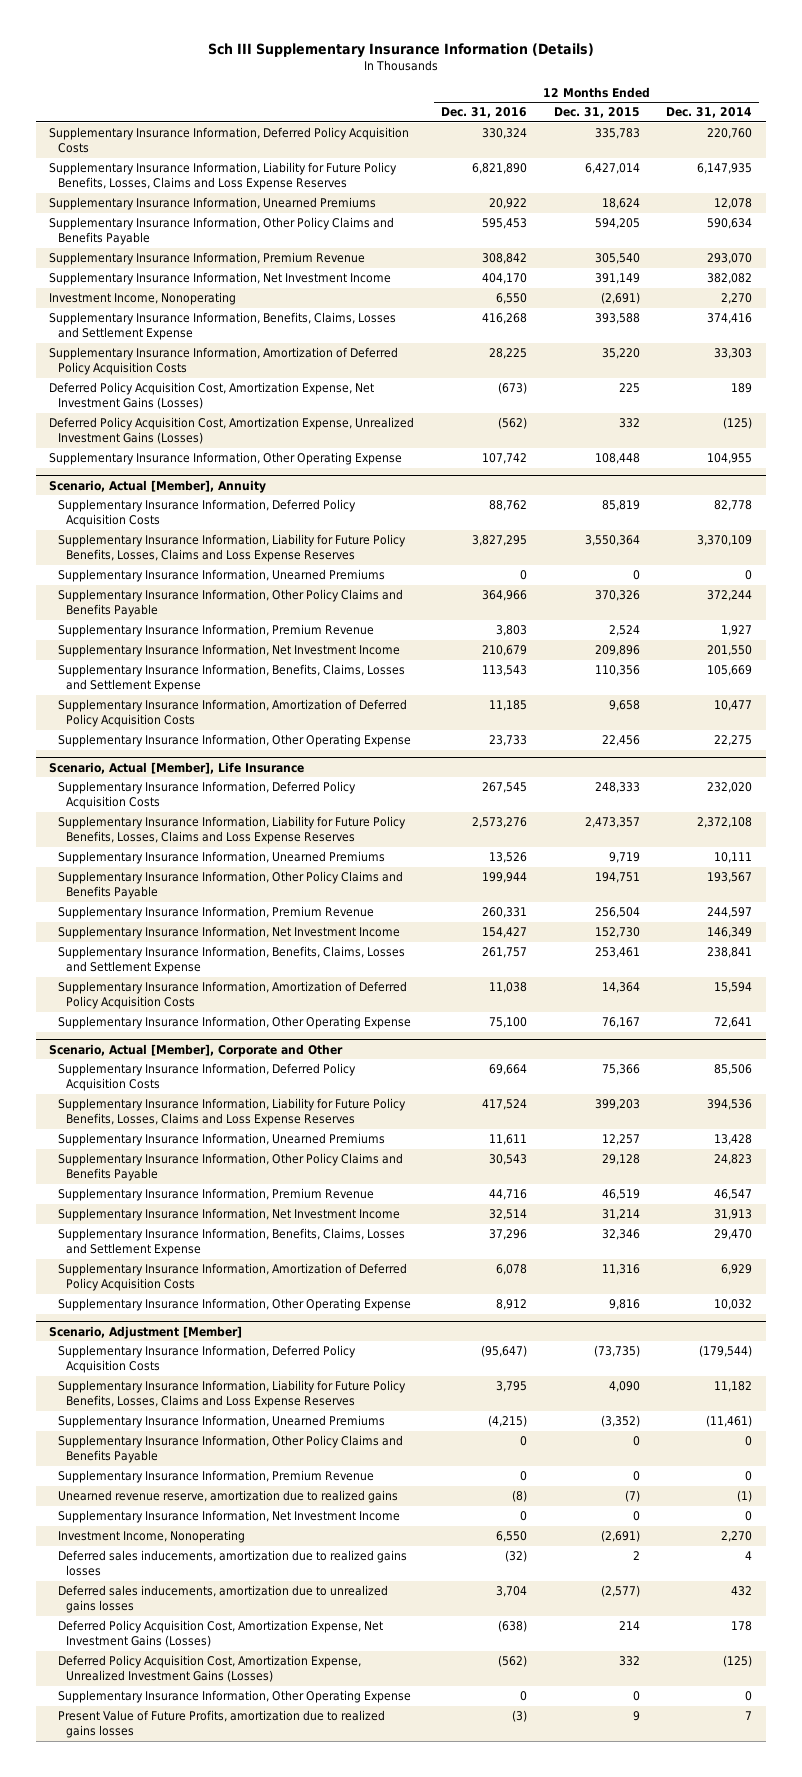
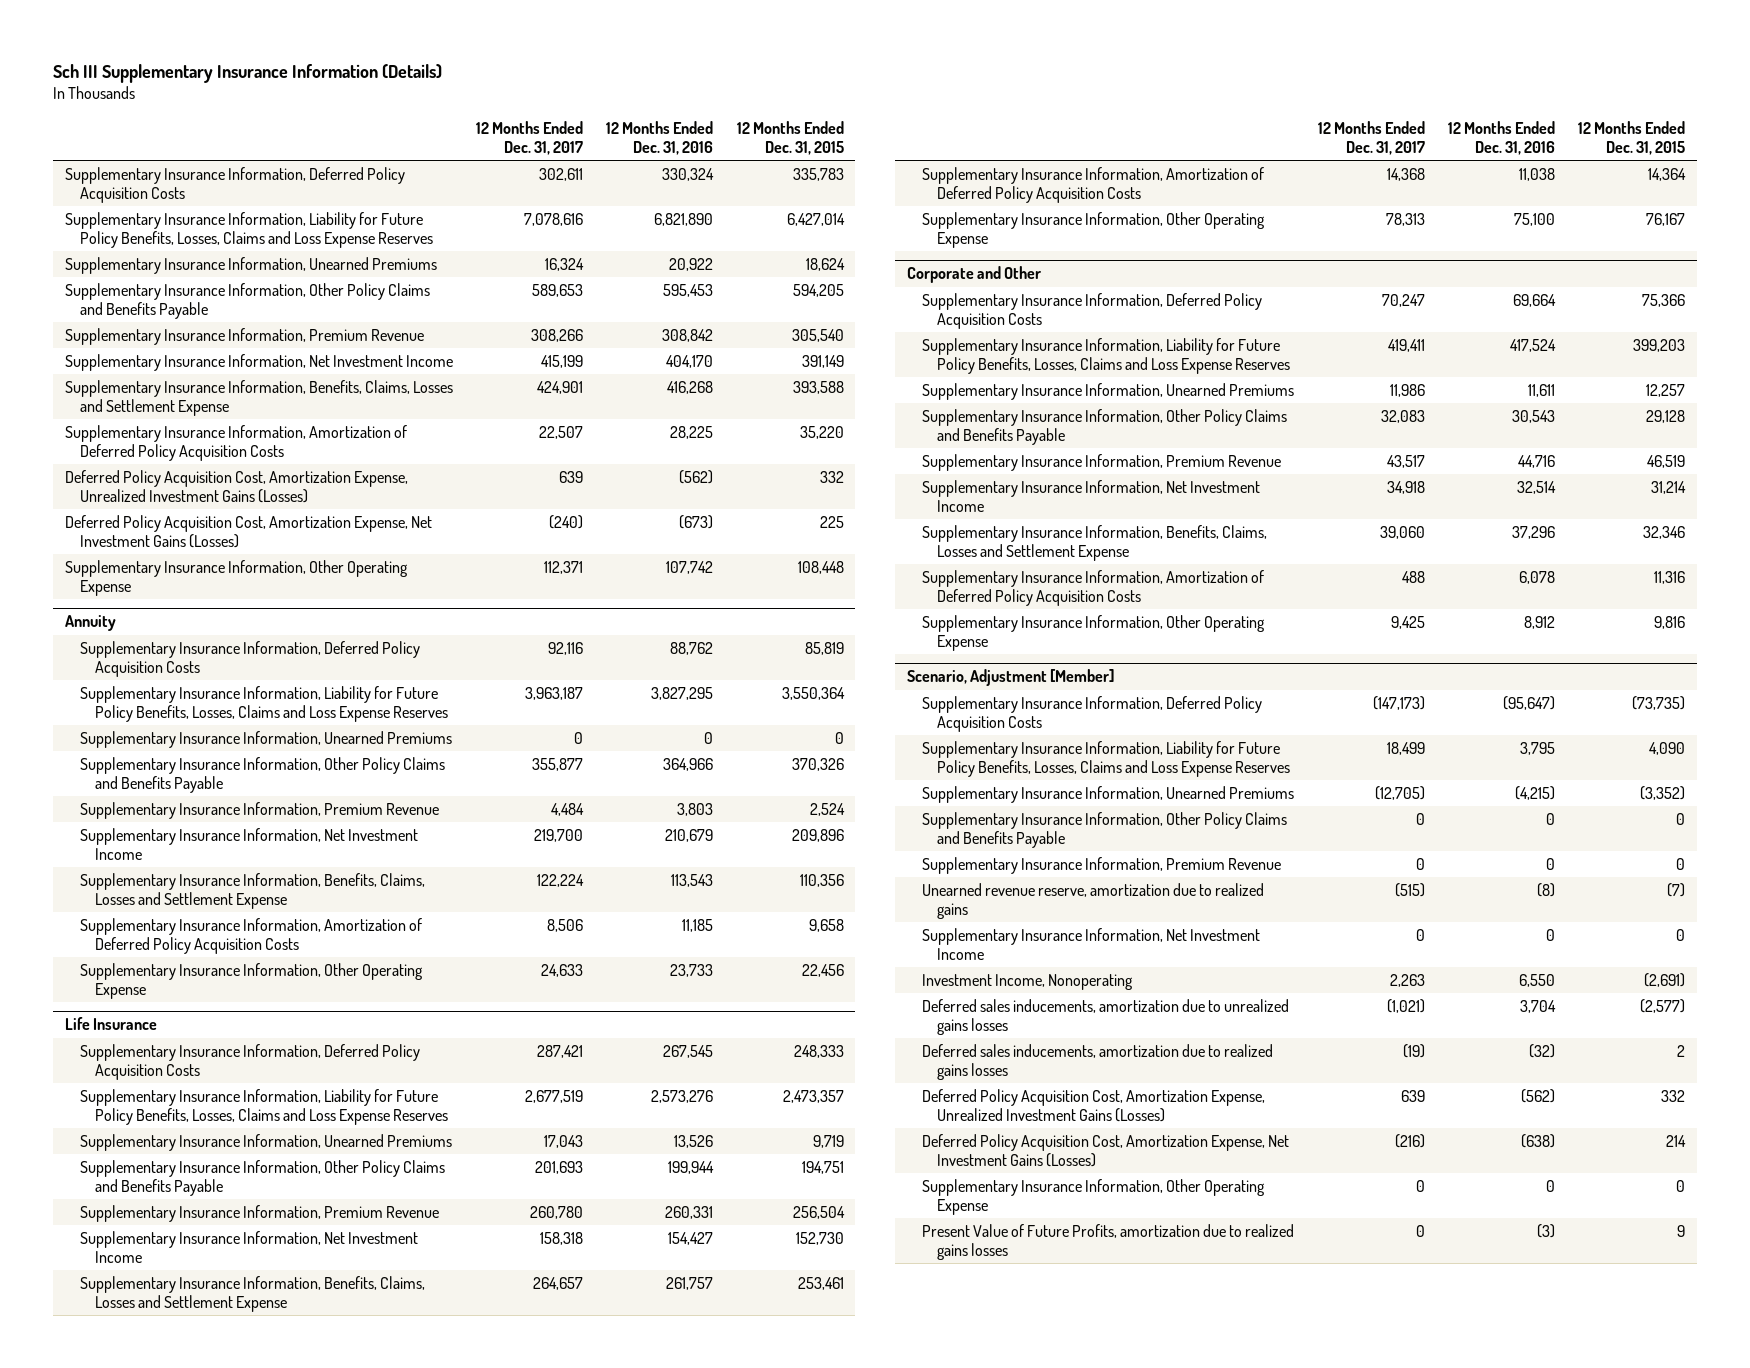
- | 12 Months Ended Dec. 31, 2016 | 12 Months Ended Dec. 31, 2015 | 12 Months Ended Dec. 31, 2014
+ | 12 Months Ended Dec. 31, 2017 | 12 Months Ended Dec. 31, 2016 | 12 Months Ended Dec. 31, 2015
- Investment Income, Nonoperating | 6,550 | (2,691) | 2,270
moved down: Deferred Policy Acquisition Cost, Amortization Expense, Net Investment Gains (Losses) | (240) | (673) | 225
- Scenario, Actual [Member], Annuity
+ Annuity
- Scenario, Actual [Member], Life Insurance
+ Life Insurance
- Scenario, Actual [Member], Corporate and Other
+ Corporate and Other
@ Scenario, Adjustment [Member]
moved down: Deferred sales inducements, amortization due to realized gains losses | (19) | (32) | 2
moved down: Deferred Policy Acquisition Cost, Amortization Expense, Net Investment Gains (Losses) | (216) | (638) | 214

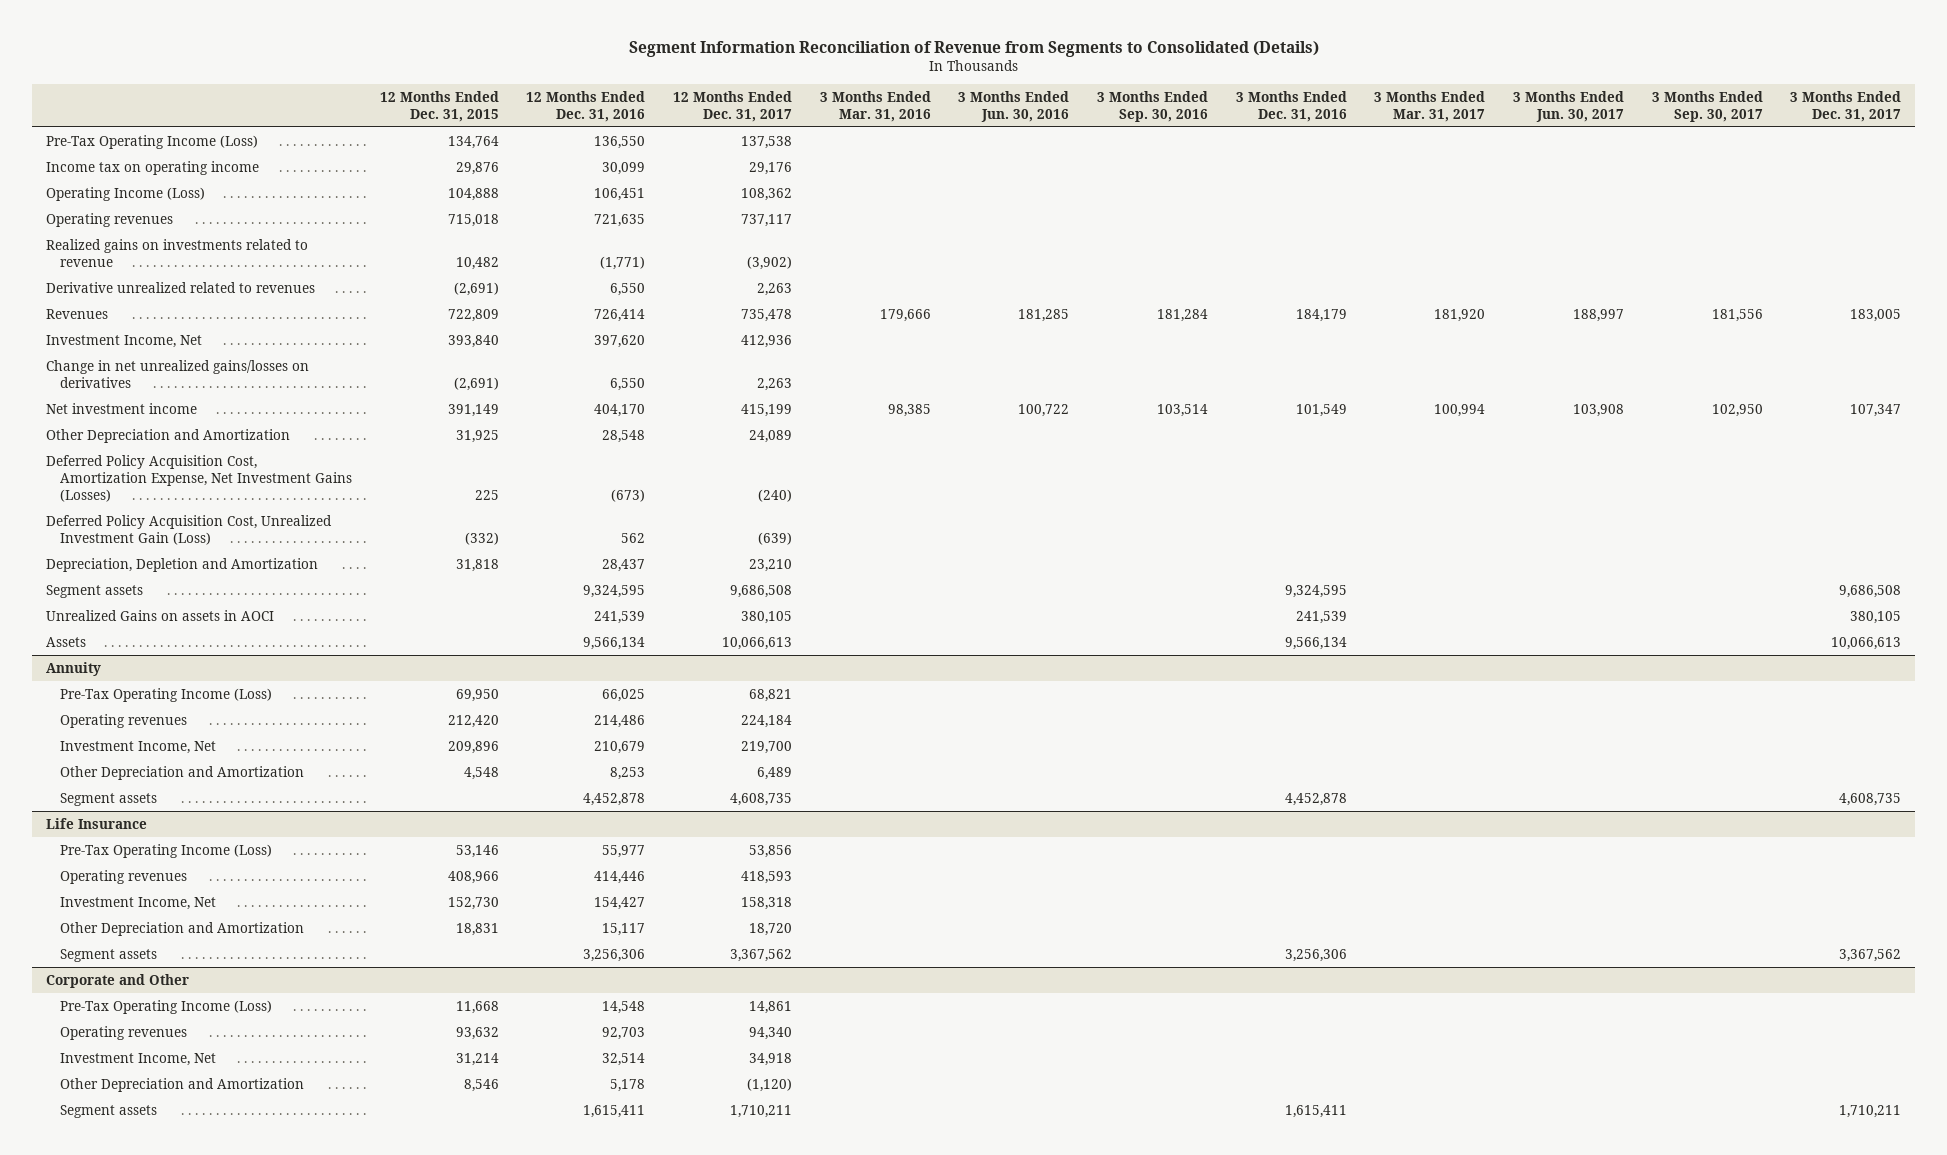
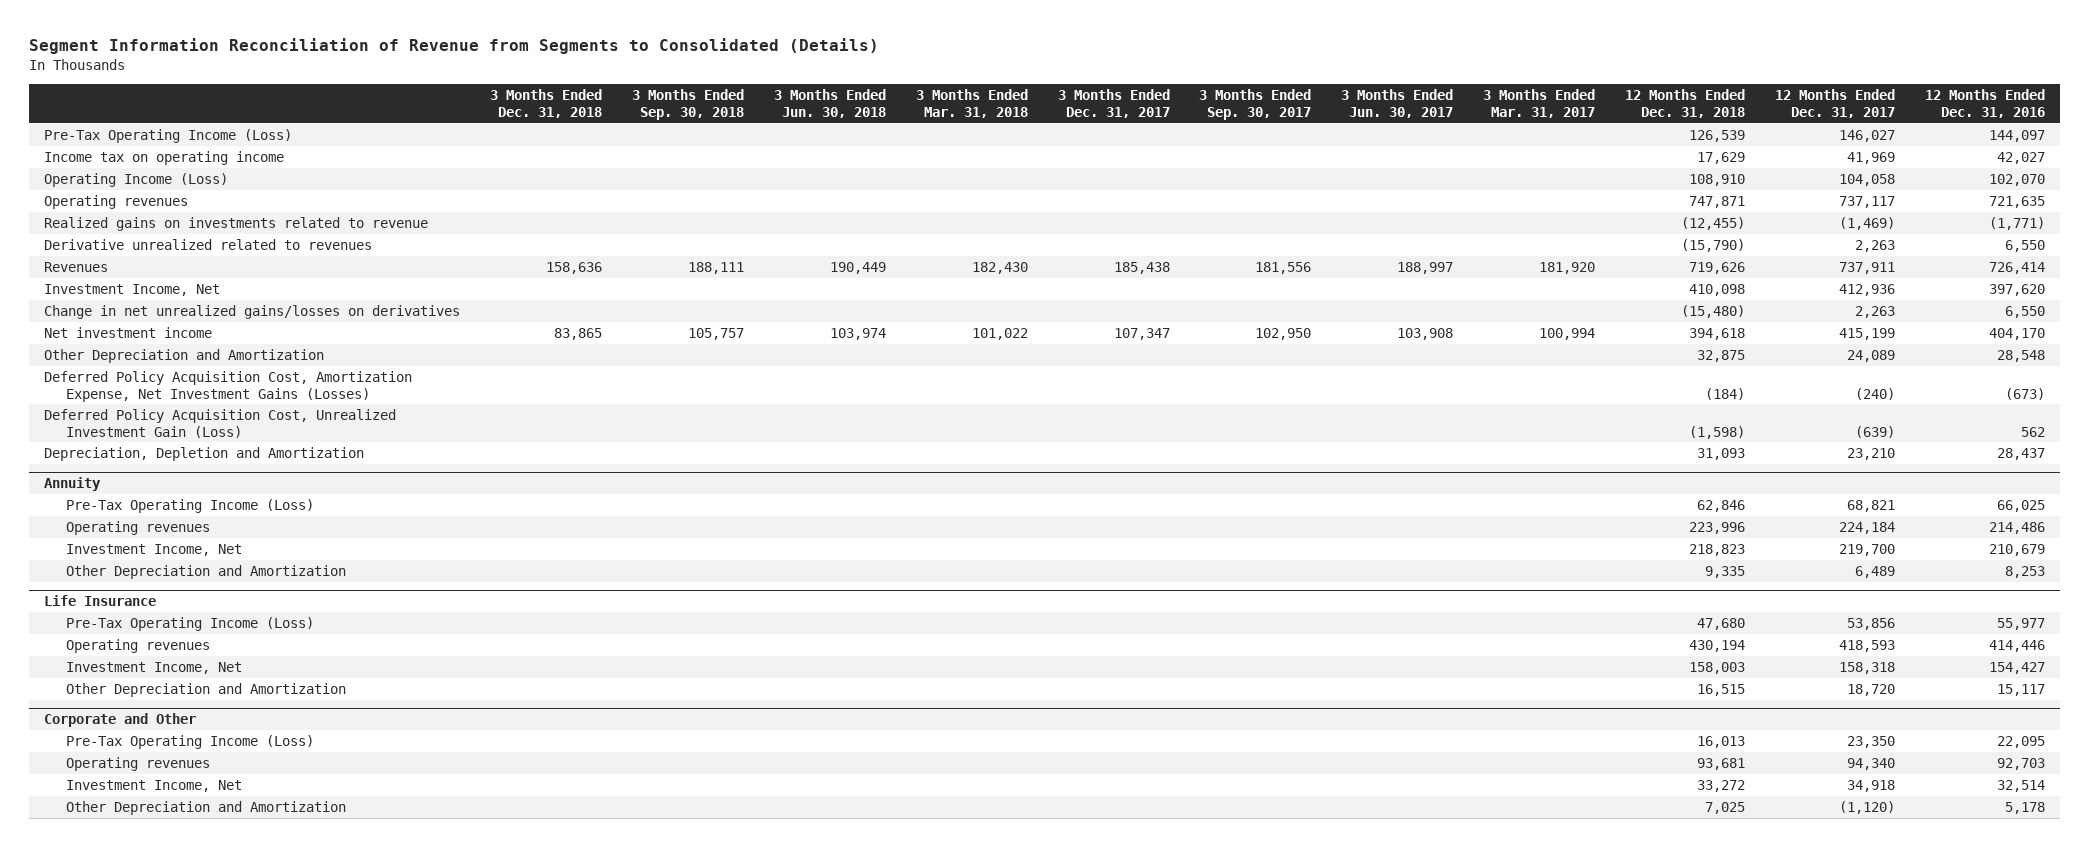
- | 12 Months Ended Dec. 31, 2015 | 12 Months Ended Dec. 31, 2016 | 12 Months Ended Dec. 31, 2017 | 3 Months Ended Mar. 31, 2016 | 3 Months Ended Jun. 30, 2016 | 3 Months Ended Sep. 30, 2016 | 3 Months Ended Dec. 31, 2016 | 3 Months Ended Mar. 31, 2017 | 3 Months Ended Jun. 30, 2017 | 3 Months Ended Sep. 30, 2017 | 3 Months Ended Dec. 31, 2017
+ | 3 Months Ended Dec. 31, 2018 | 3 Months Ended Sep. 30, 2018 | 3 Months Ended Jun. 30, 2018 | 3 Months Ended Mar. 31, 2018 | 3 Months Ended Dec. 31, 2017 | 3 Months Ended Sep. 30, 2017 | 3 Months Ended Jun. 30, 2017 | 3 Months Ended Mar. 31, 2017 | 12 Months Ended Dec. 31, 2018 | 12 Months Ended Dec. 31, 2017 | 12 Months Ended Dec. 31, 2016
- Pre-Tax Operating Income (Loss) | 134,764 | 136,550 | 137,538 | | | | | | | |
- Income tax on operating income | 29,876 | 30,099 | 29,176 | | | | | | | |
- Operating Income (Loss) | 104,888 | 106,451 | 108,362 | | | | | | | |
+ Pre-Tax Operating Income (Loss) | | | | | | | | | 126,539 | 146,027 | 144,097
+ Income tax on operating income | | | | | | | | | 17,629 | 41,969 | 42,027
+ Operating Income (Loss) | | | | | | | | | 108,910 | 104,058 | 102,070
- Realized gains on investments related to revenue | 10,482 | (1,771) | (3,902) | | | | | | | |
+ Realized gains on investments related to revenue | | | | | | | | | (12,455) | (1,469) | (1,771)
- Revenues | 722,809 | 726,414 | 735,478 | 179,666 | 181,285 | 181,284 | 184,179 | 181,920 | 188,997 | 181,556 | 183,005
+ Revenues | 158,636 | 188,111 | 190,449 | 182,430 | 185,438 | 181,556 | 188,997 | 181,920 | 719,626 | 737,911 | 726,414
- Segment assets | | 9,324,595 | 9,686,508 | | | | 9,324,595 | | | | 9,686,508
- Unrealized Gains on assets in AOCI | | 241,539 | 380,105 | | | | 241,539 | | | | 380,105
- Assets | | 9,566,134 | 10,066,613 | | | | 9,566,134 | | | | 10,066,613
@ Annuity
- Segment assets | | 4,452,878 | 4,608,735 | | | | 4,452,878 | | | | 4,608,735
@ Life Insurance
- Segment assets | | 3,256,306 | 3,367,562 | | | | 3,256,306 | | | | 3,367,562
@ Corporate and Other
- Pre-Tax Operating Income (Loss) | 11,668 | 14,548 | 14,861 | | | | | | | |
+ Pre-Tax Operating Income (Loss) | | | | | | | | | 16,013 | 23,350 | 22,095
- Segment assets | | 1,615,411 | 1,710,211 | | | | 1,615,411 | | | | 1,710,211

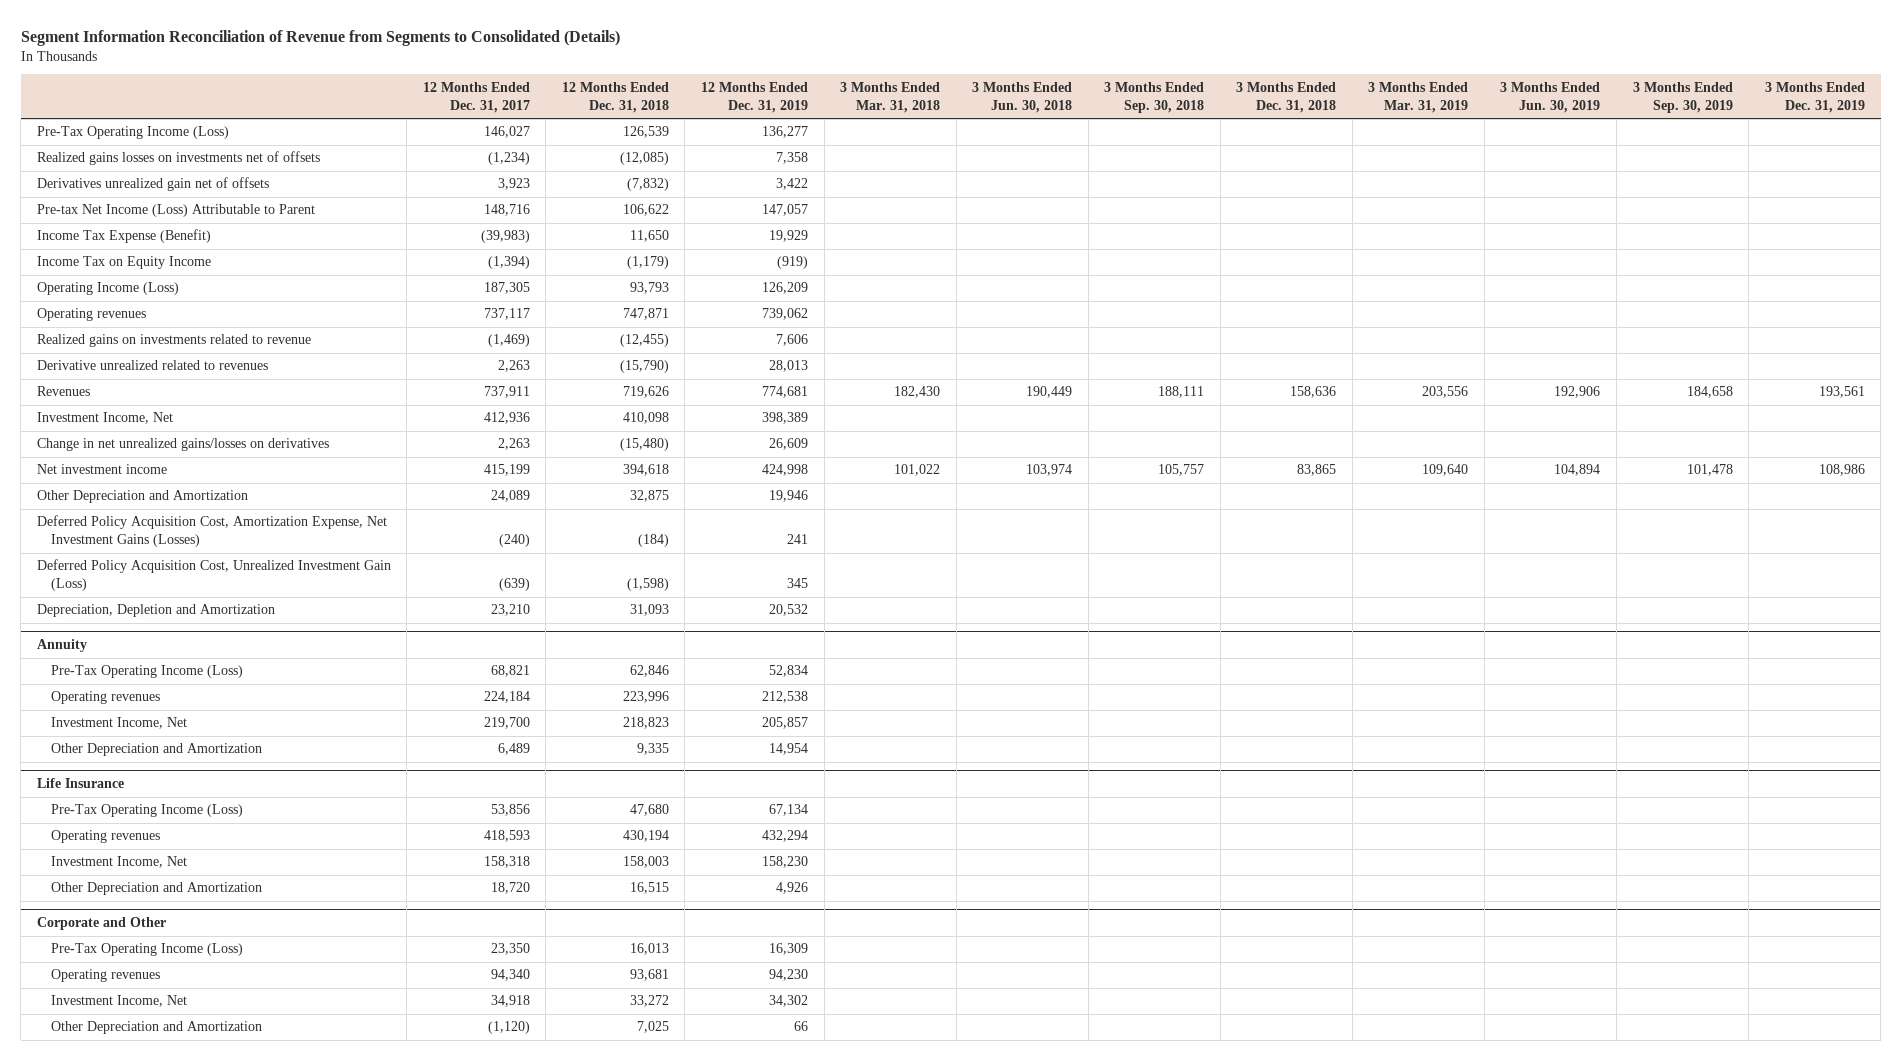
- | 3 Months Ended Dec. 31, 2018 | 3 Months Ended Sep. 30, 2018 | 3 Months Ended Jun. 30, 2018 | 3 Months Ended Mar. 31, 2018 | 3 Months Ended Dec. 31, 2017 | 3 Months Ended Sep. 30, 2017 | 3 Months Ended Jun. 30, 2017 | 3 Months Ended Mar. 31, 2017 | 12 Months Ended Dec. 31, 2018 | 12 Months Ended Dec. 31, 2017 | 12 Months Ended Dec. 31, 2016
+ | 12 Months Ended Dec. 31, 2017 | 12 Months Ended Dec. 31, 2018 | 12 Months Ended Dec. 31, 2019 | 3 Months Ended Mar. 31, 2018 | 3 Months Ended Jun. 30, 2018 | 3 Months Ended Sep. 30, 2018 | 3 Months Ended Dec. 31, 2018 | 3 Months Ended Mar. 31, 2019 | 3 Months Ended Jun. 30, 2019 | 3 Months Ended Sep. 30, 2019 | 3 Months Ended Dec. 31, 2019
- Income tax on operating income | | | | | | | | | 17,629 | 41,969 | 42,027
- Operating Income (Loss) | | | | | | | | | 108,910 | 104,058 | 102,070
+ Realized gains losses on investments net of offsets | (1,234) | (12,085) | 7,358 | | | | | | | |
+ Derivatives unrealized gain net of offsets | 3,923 | (7,832) | 3,422 | | | | | | | |
+ Pre-tax Net Income (Loss) Attributable to Parent | 148,716 | 106,622 | 147,057 | | | | | | | |
+ Income Tax Expense (Benefit) | (39,983) | 11,650 | 19,929 | | | | | | | |
+ Income Tax on Equity Income | (1,394) | (1,179) | (919) | | | | | | | |
+ Operating Income (Loss) | 187,305 | 93,793 | 126,209 | | | | | | | |

